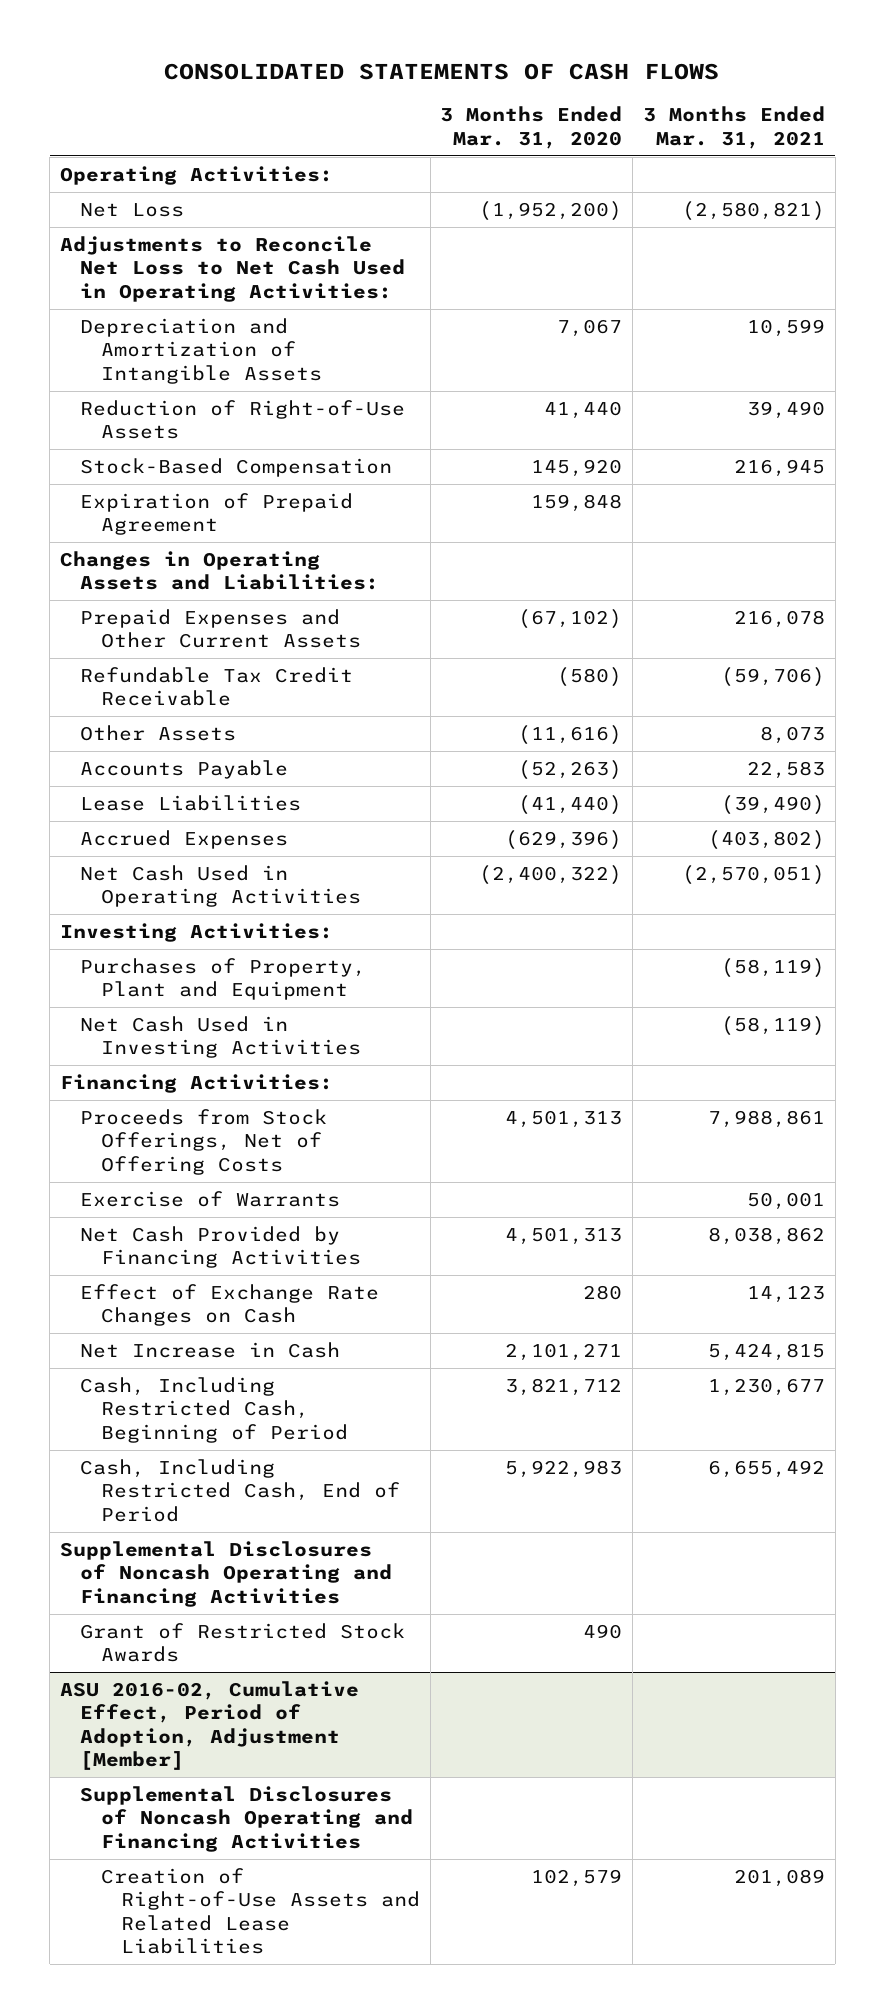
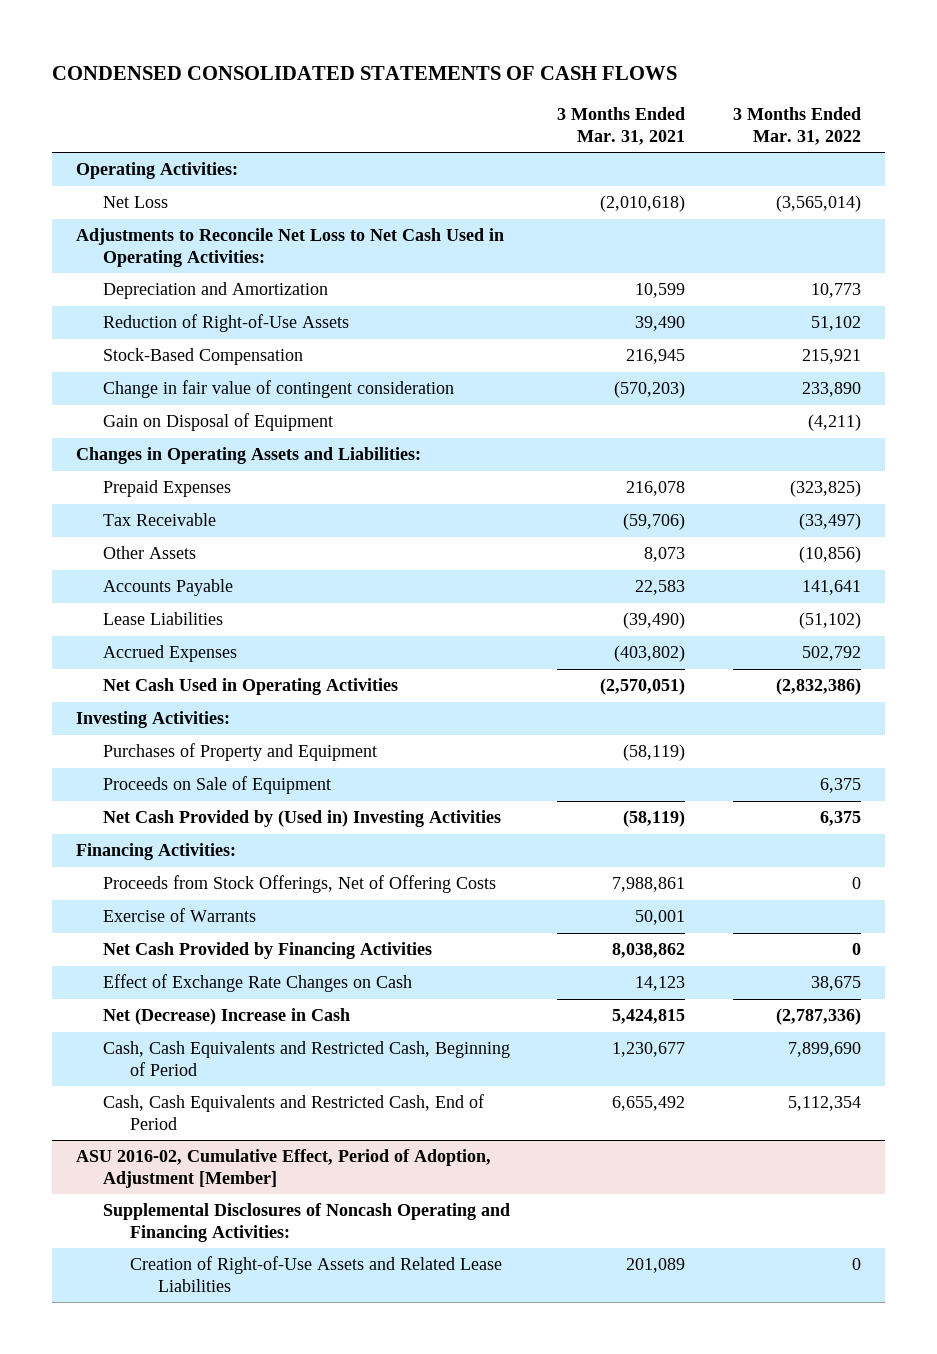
- CONSOLIDATED STATEMENTS OF CASH FLOWS
+ CONDENSED CONSOLIDATED STATEMENTS OF CASH FLOWS
- | 3 Months Ended Mar. 31, 2020 | 3 Months Ended Mar. 31, 2021
+ | 3 Months Ended Mar. 31, 2021 | 3 Months Ended Mar. 31, 2022
- Net Loss | (1,952,200) | (2,580,821)
+ Net Loss | (2,010,618) | (3,565,014)
- Depreciation and Amortization of Intangible Assets | 7,067 | 10,599
+ Depreciation and Amortization | 10,599 | 10,773
- Expiration of Prepaid Agreement | 159,848 |
+ Change in fair value of contingent consideration | (570,203) | 233,890
+ Gain on Disposal of Equipment | | (4,211)
- Prepaid Expenses and Other Current Assets | (67,102) | 216,078
- Refundable Tax Credit Receivable | (580) | (59,706)
+ Prepaid Expenses | 216,078 | (323,825)
+ Tax Receivable | (59,706) | (33,497)
- Purchases of Property, Plant and Equipment | | (58,119)
- Net Cash Used in Investing Activities | | (58,119)
+ Purchases of Property and Equipment | (58,119) |
+ Proceeds on Sale of Equipment | | 6,375
+ Net Cash Provided by (Used in) Investing Activities | (58,119) | 6,375
- Net Increase in Cash | 2,101,271 | 5,424,815
- Cash, Including Restricted Cash, Beginning of Period | 3,821,712 | 1,230,677
- Cash, Including Restricted Cash, End of Period | 5,922,983 | 6,655,492
- Supplemental Disclosures of Noncash Operating and Financing Activities
- Grant of Restricted Stock Awards | 490 |
+ Net (Decrease) Increase in Cash | 5,424,815 | (2,787,336)
+ Cash, Cash Equivalents and Restricted Cash, Beginning of Period | 1,230,677 | 7,899,690
+ Cash, Cash Equivalents and Restricted Cash, End of Period | 6,655,492 | 5,112,354
@ ASU 2016-02, Cumulative Effect, Period of Adoption, Adjustment [Member]
- Supplemental Disclosures of Noncash Operating and Financing Activities
+ Supplemental Disclosures of Noncash Operating and Financing Activities:

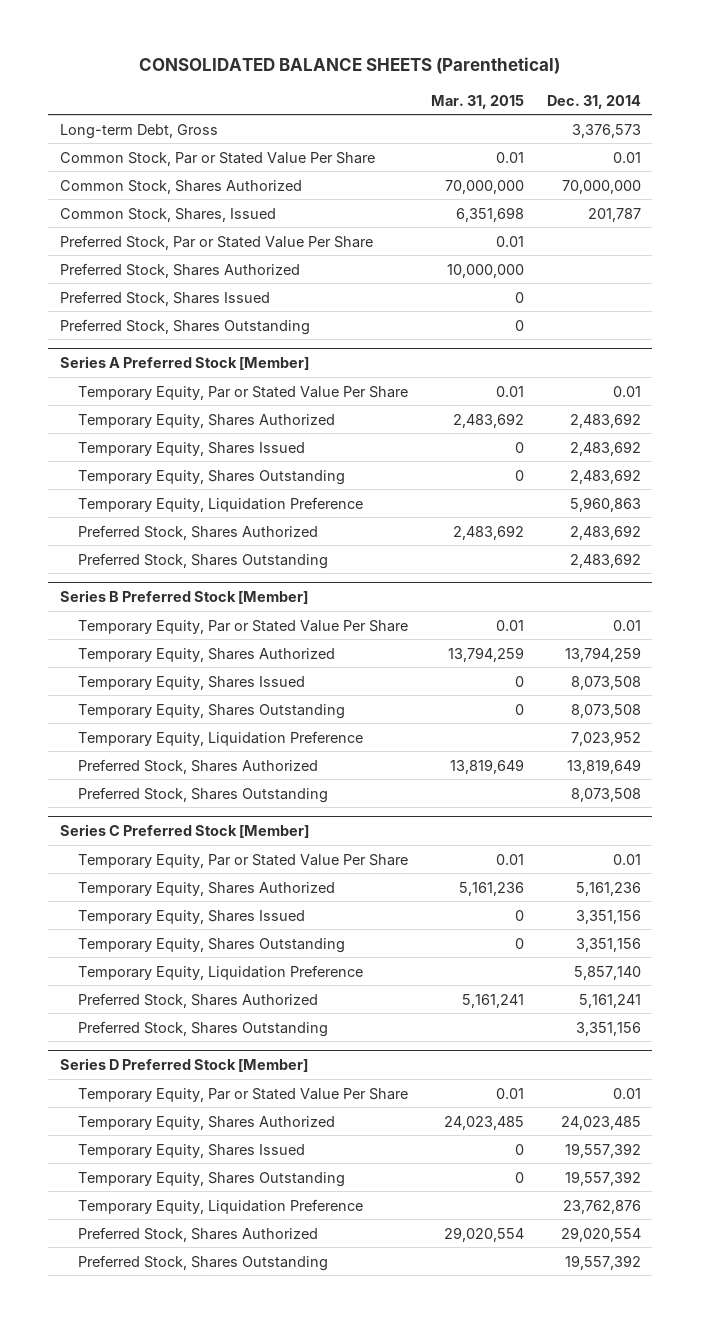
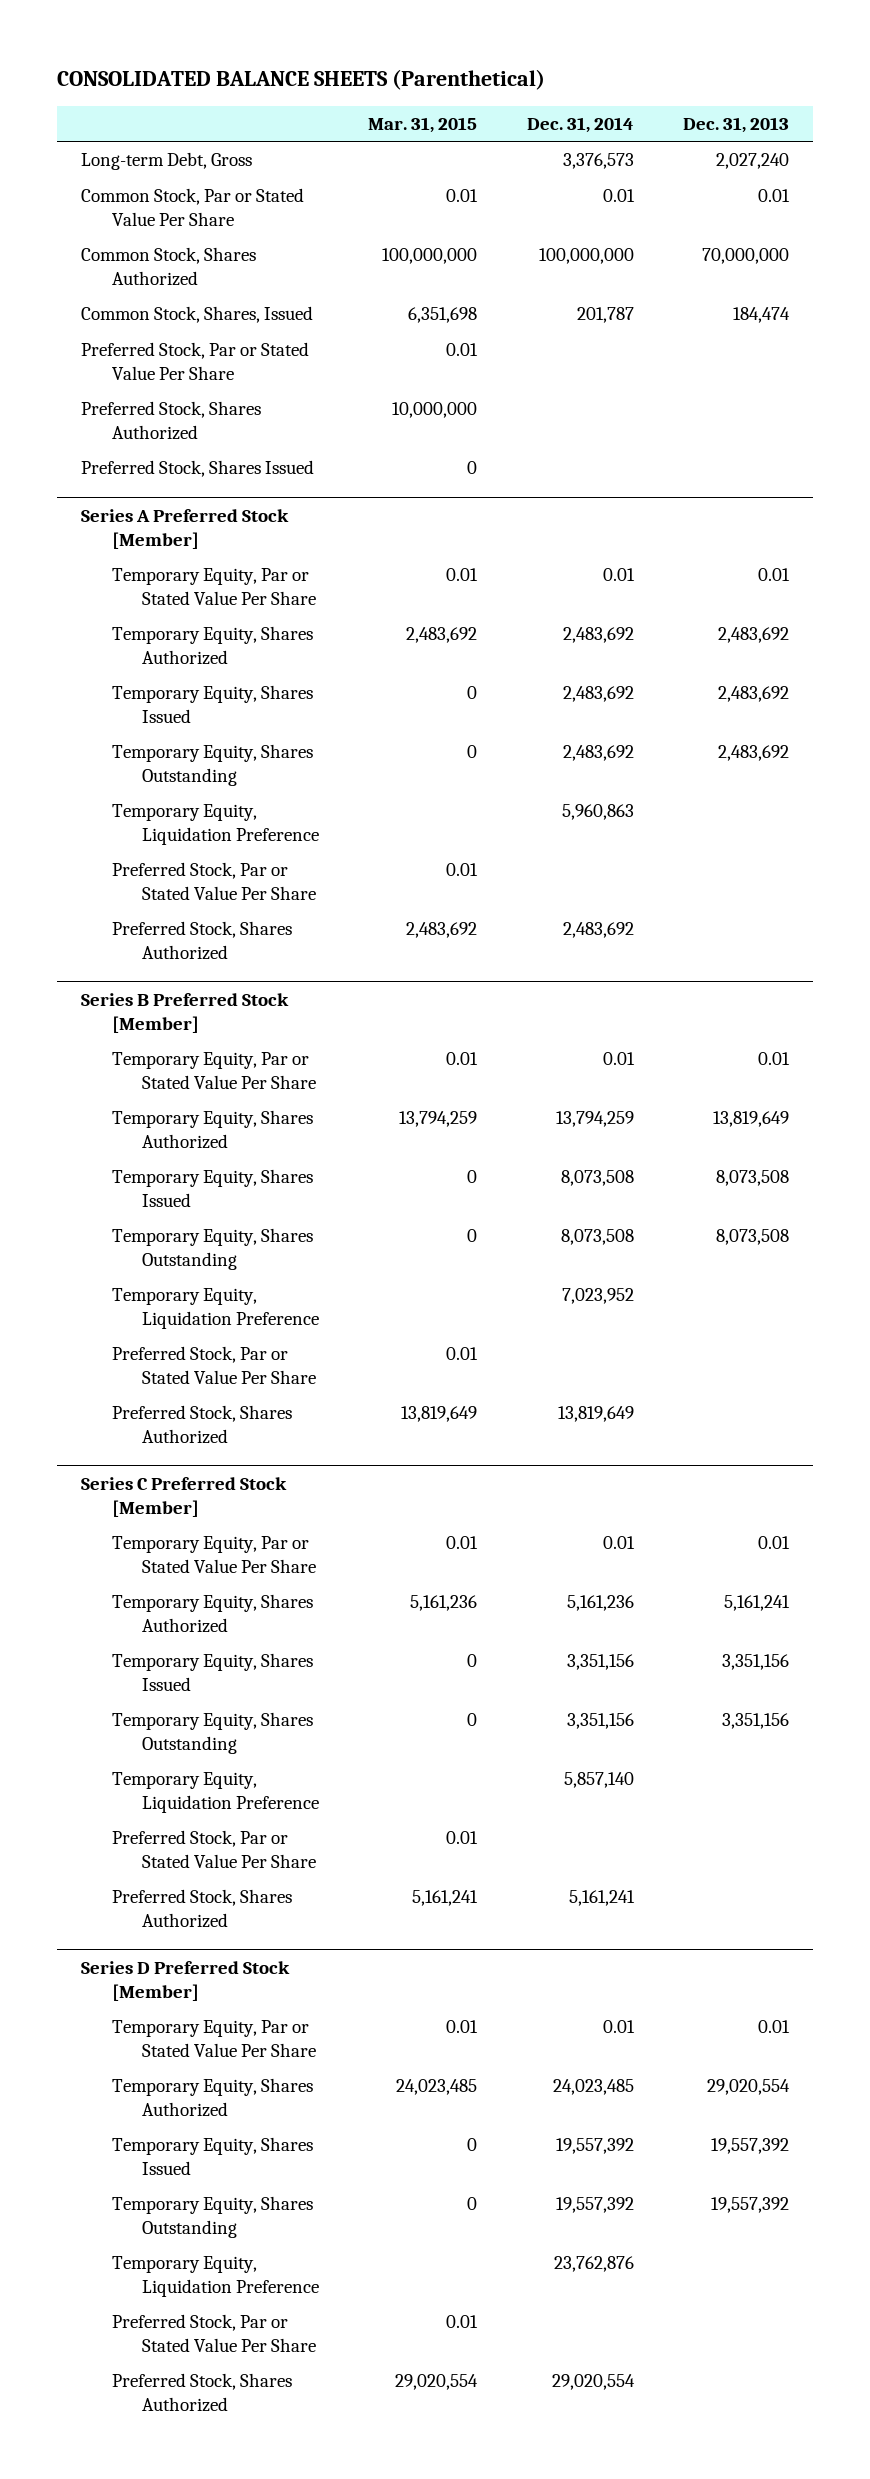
- | Mar. 31, 2015 | Dec. 31, 2014
+ | Mar. 31, 2015 | Dec. 31, 2014 | Dec. 31, 2013
- Common Stock, Shares Authorized | 70,000,000 | 70,000,000
+ Common Stock, Shares Authorized | 100,000,000 | 100,000,000 | 70,000,000
- Preferred Stock, Shares Outstanding | 0 |
@ Series A Preferred Stock [Member]
+ Preferred Stock, Par or Stated Value Per Share | 0.01 | |
- Preferred Stock, Shares Outstanding | | 2,483,692
@ Series B Preferred Stock [Member]
+ Preferred Stock, Par or Stated Value Per Share | 0.01 | |
- Preferred Stock, Shares Outstanding | | 8,073,508
@ Series C Preferred Stock [Member]
+ Preferred Stock, Par or Stated Value Per Share | 0.01 | |
- Preferred Stock, Shares Outstanding | | 3,351,156
@ Series D Preferred Stock [Member]
+ Preferred Stock, Par or Stated Value Per Share | 0.01 | |
- Preferred Stock, Shares Outstanding | | 19,557,392

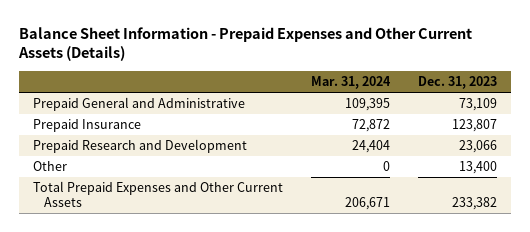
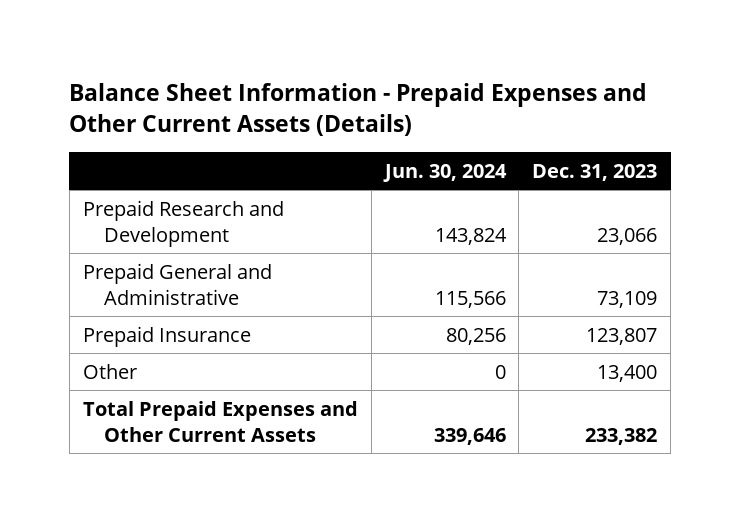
- | Mar. 31, 2024 | Dec. 31, 2023
+ | Jun. 30, 2024 | Dec. 31, 2023
moved up: Prepaid Research and Development | 143,824 | 23,066

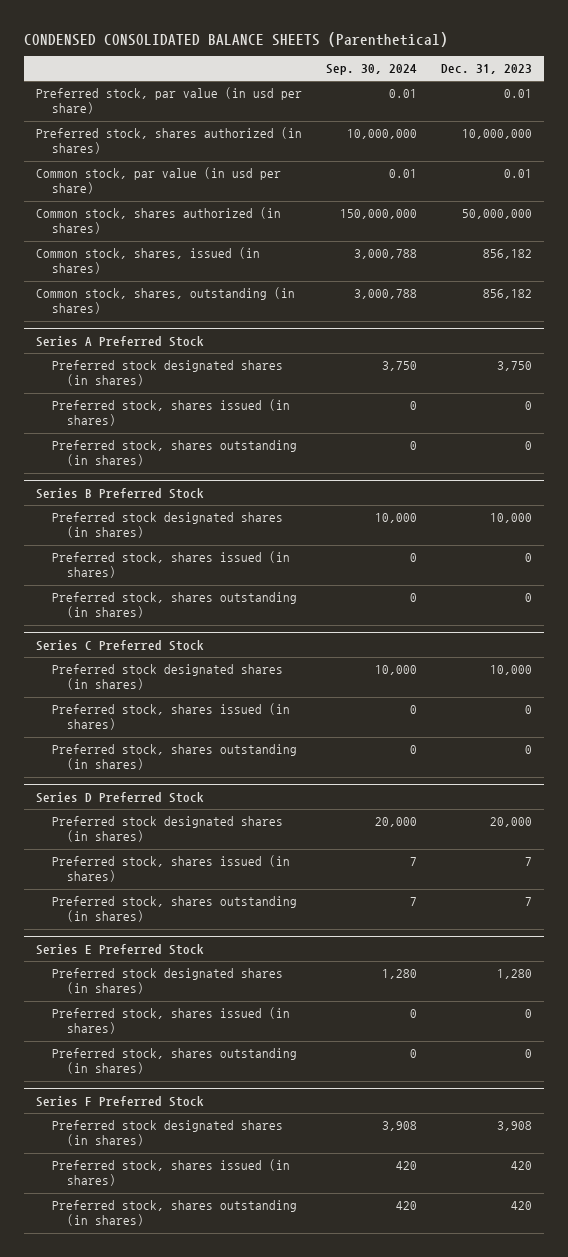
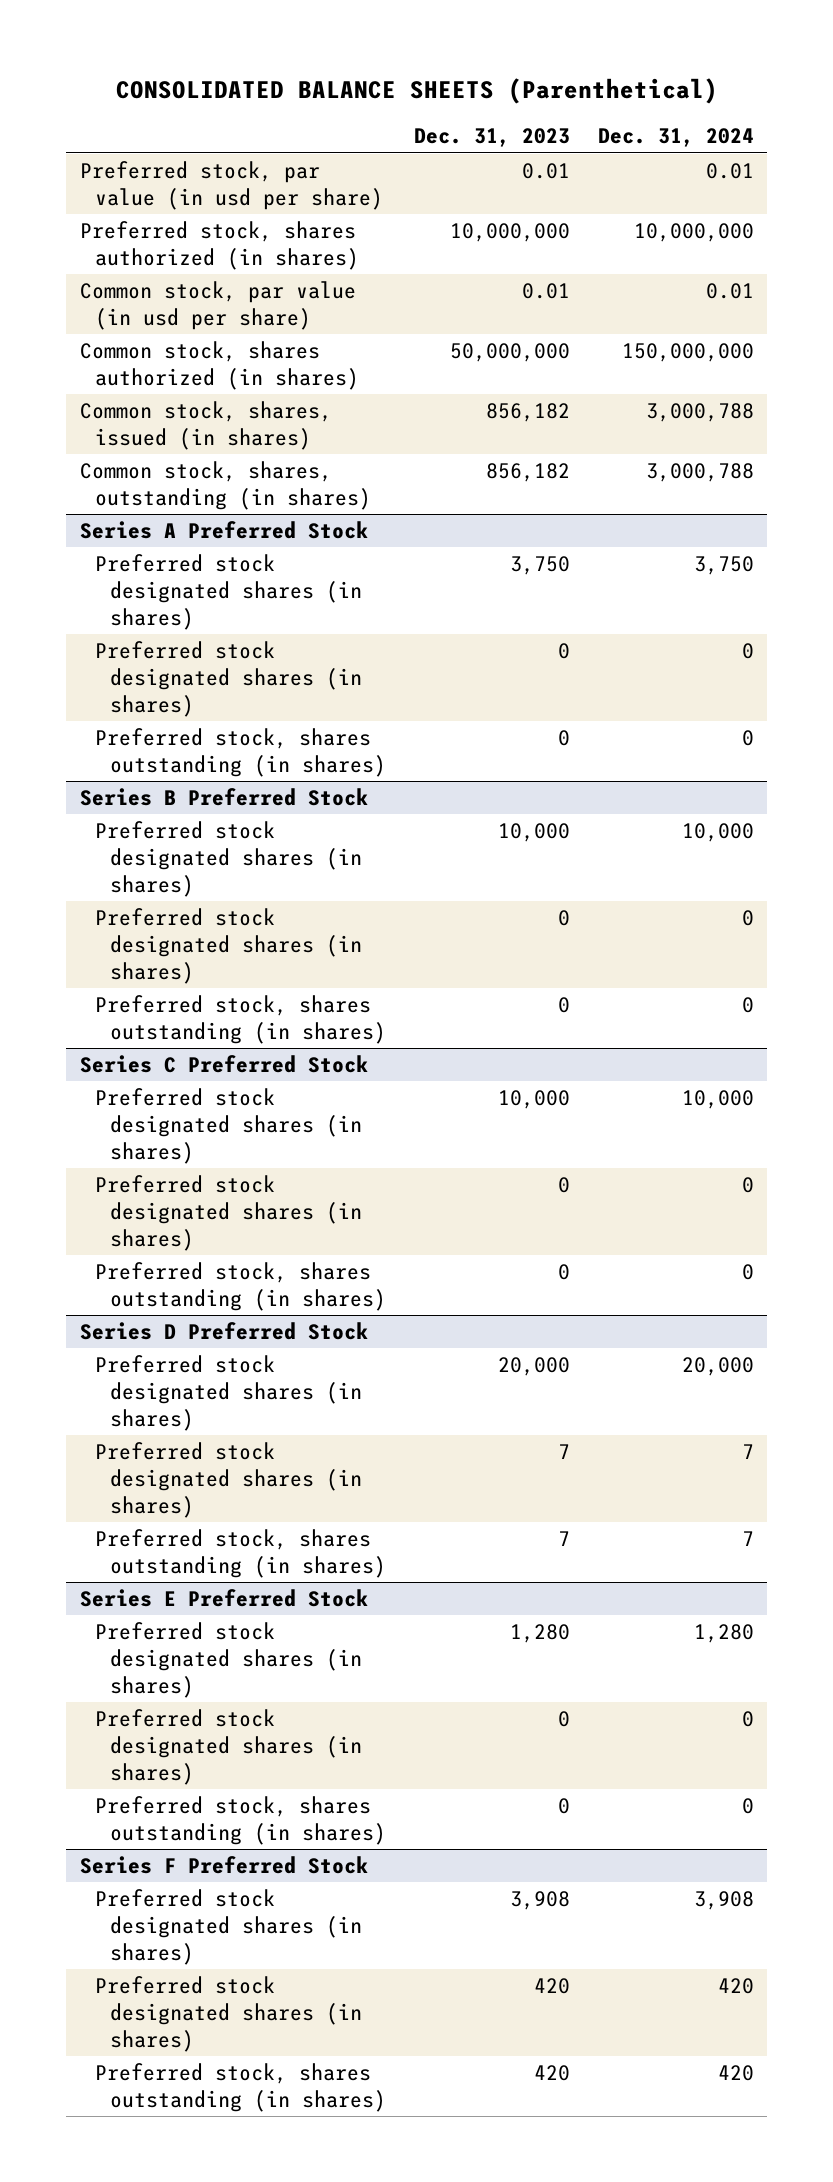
- CONDENSED CONSOLIDATED BALANCE SHEETS (Parenthetical)
+ CONSOLIDATED BALANCE SHEETS (Parenthetical)
- | Sep. 30, 2024 | Dec. 31, 2023
+ | Dec. 31, 2023 | Dec. 31, 2024
@ Series A Preferred Stock
- Preferred stock, shares issued (in shares) | 0 | 0
+ Preferred stock designated shares (in shares) | 0 | 0
@ Series B Preferred Stock
- Preferred stock, shares issued (in shares) | 0 | 0
+ Preferred stock designated shares (in shares) | 0 | 0
@ Series C Preferred Stock
- Preferred stock, shares issued (in shares) | 0 | 0
+ Preferred stock designated shares (in shares) | 0 | 0
@ Series D Preferred Stock
- Preferred stock, shares issued (in shares) | 7 | 7
+ Preferred stock designated shares (in shares) | 7 | 7
@ Series E Preferred Stock
- Preferred stock, shares issued (in shares) | 0 | 0
+ Preferred stock designated shares (in shares) | 0 | 0
@ Series F Preferred Stock
- Preferred stock, shares issued (in shares) | 420 | 420
+ Preferred stock designated shares (in shares) | 420 | 420

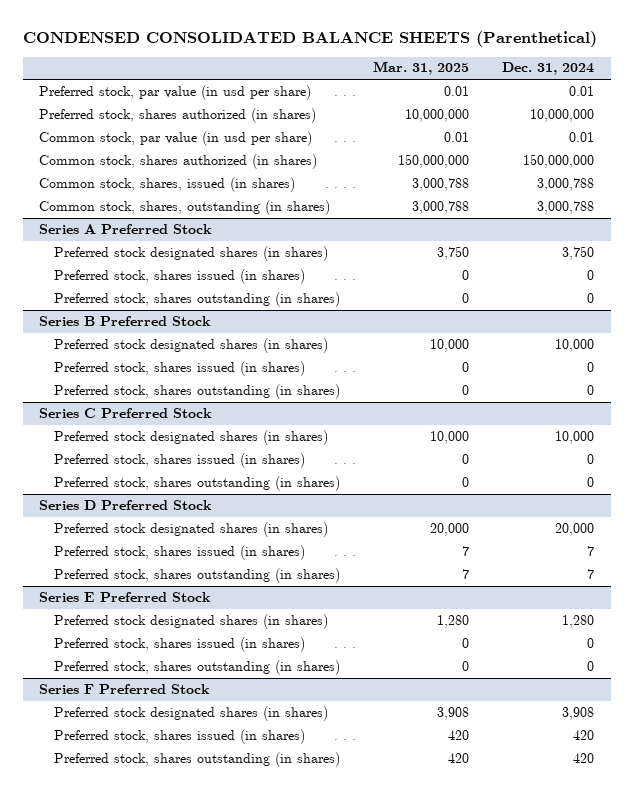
- CONSOLIDATED BALANCE SHEETS (Parenthetical)
+ CONDENSED CONSOLIDATED BALANCE SHEETS (Parenthetical)
- | Dec. 31, 2023 | Dec. 31, 2024
+ | Mar. 31, 2025 | Dec. 31, 2024
@ Series A Preferred Stock
- Preferred stock designated shares (in shares) | 0 | 0
+ Preferred stock, shares issued (in shares) | 0 | 0
@ Series B Preferred Stock
- Preferred stock designated shares (in shares) | 0 | 0
+ Preferred stock, shares issued (in shares) | 0 | 0
@ Series C Preferred Stock
- Preferred stock designated shares (in shares) | 0 | 0
+ Preferred stock, shares issued (in shares) | 0 | 0
@ Series D Preferred Stock
- Preferred stock designated shares (in shares) | 7 | 7
+ Preferred stock, shares issued (in shares) | 7 | 7
@ Series E Preferred Stock
- Preferred stock designated shares (in shares) | 0 | 0
+ Preferred stock, shares issued (in shares) | 0 | 0
@ Series F Preferred Stock
- Preferred stock designated shares (in shares) | 420 | 420
+ Preferred stock, shares issued (in shares) | 420 | 420

